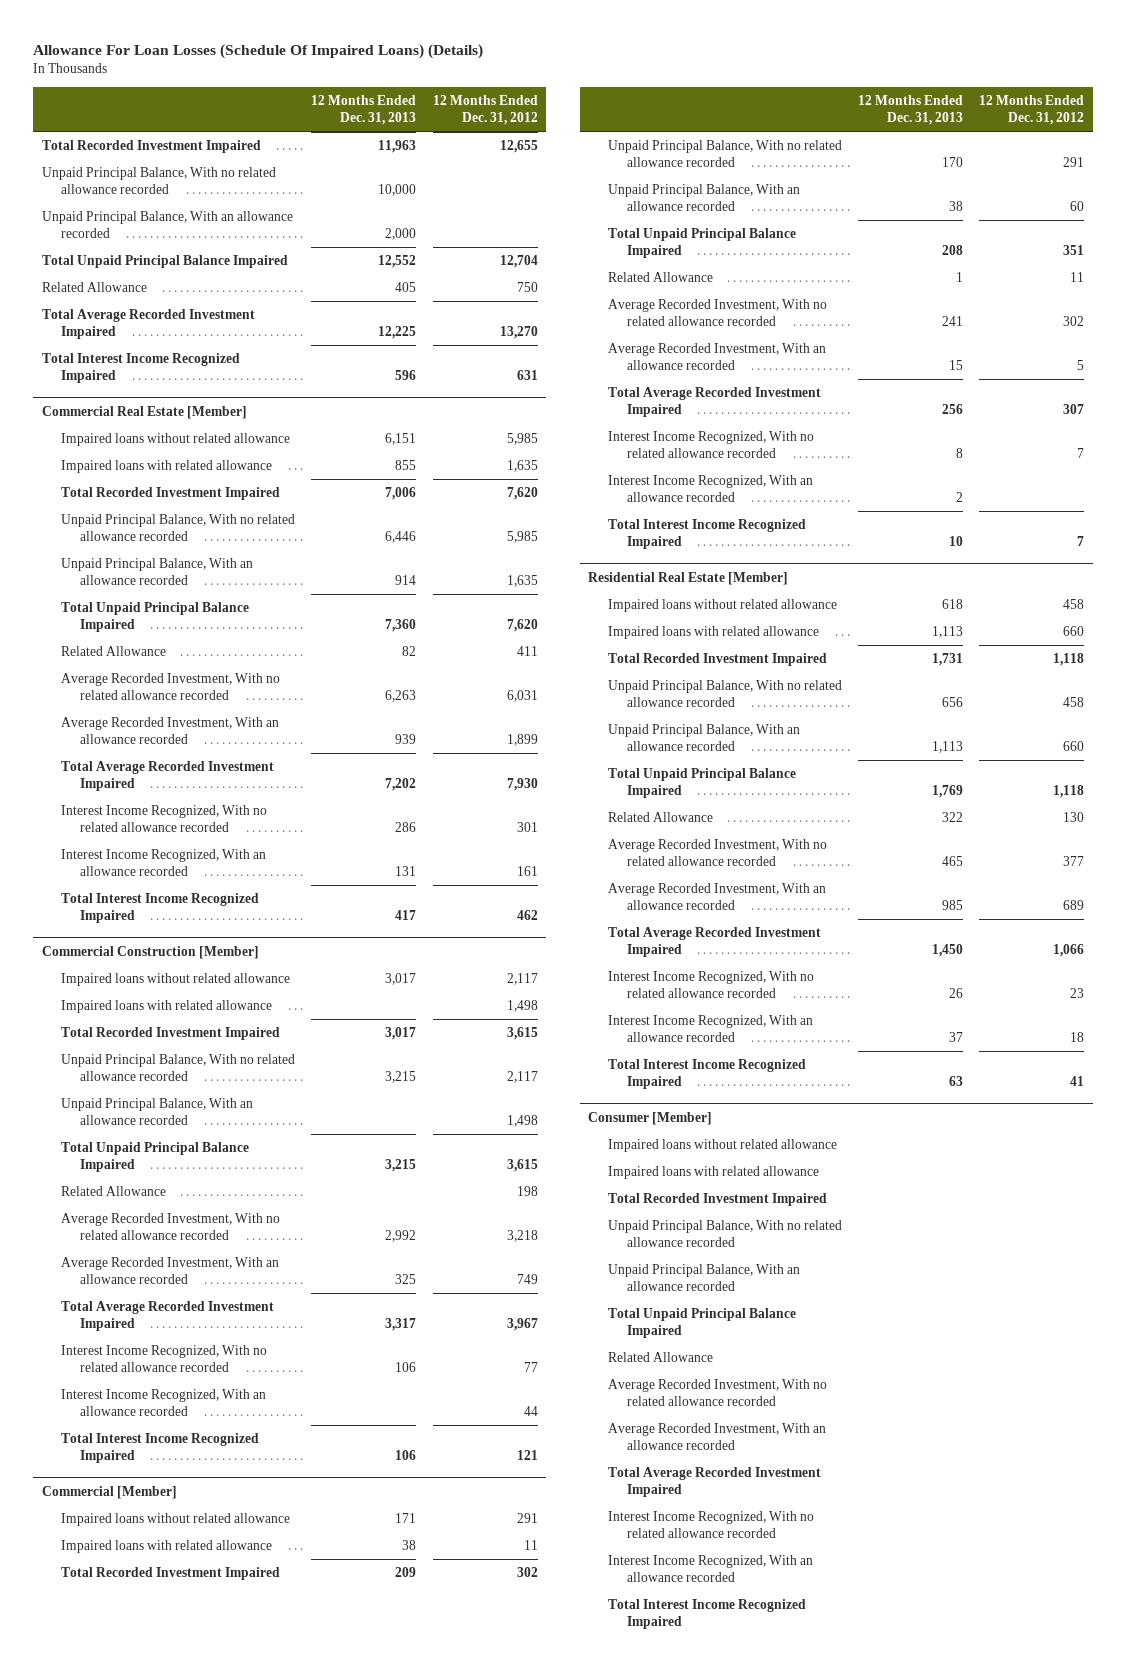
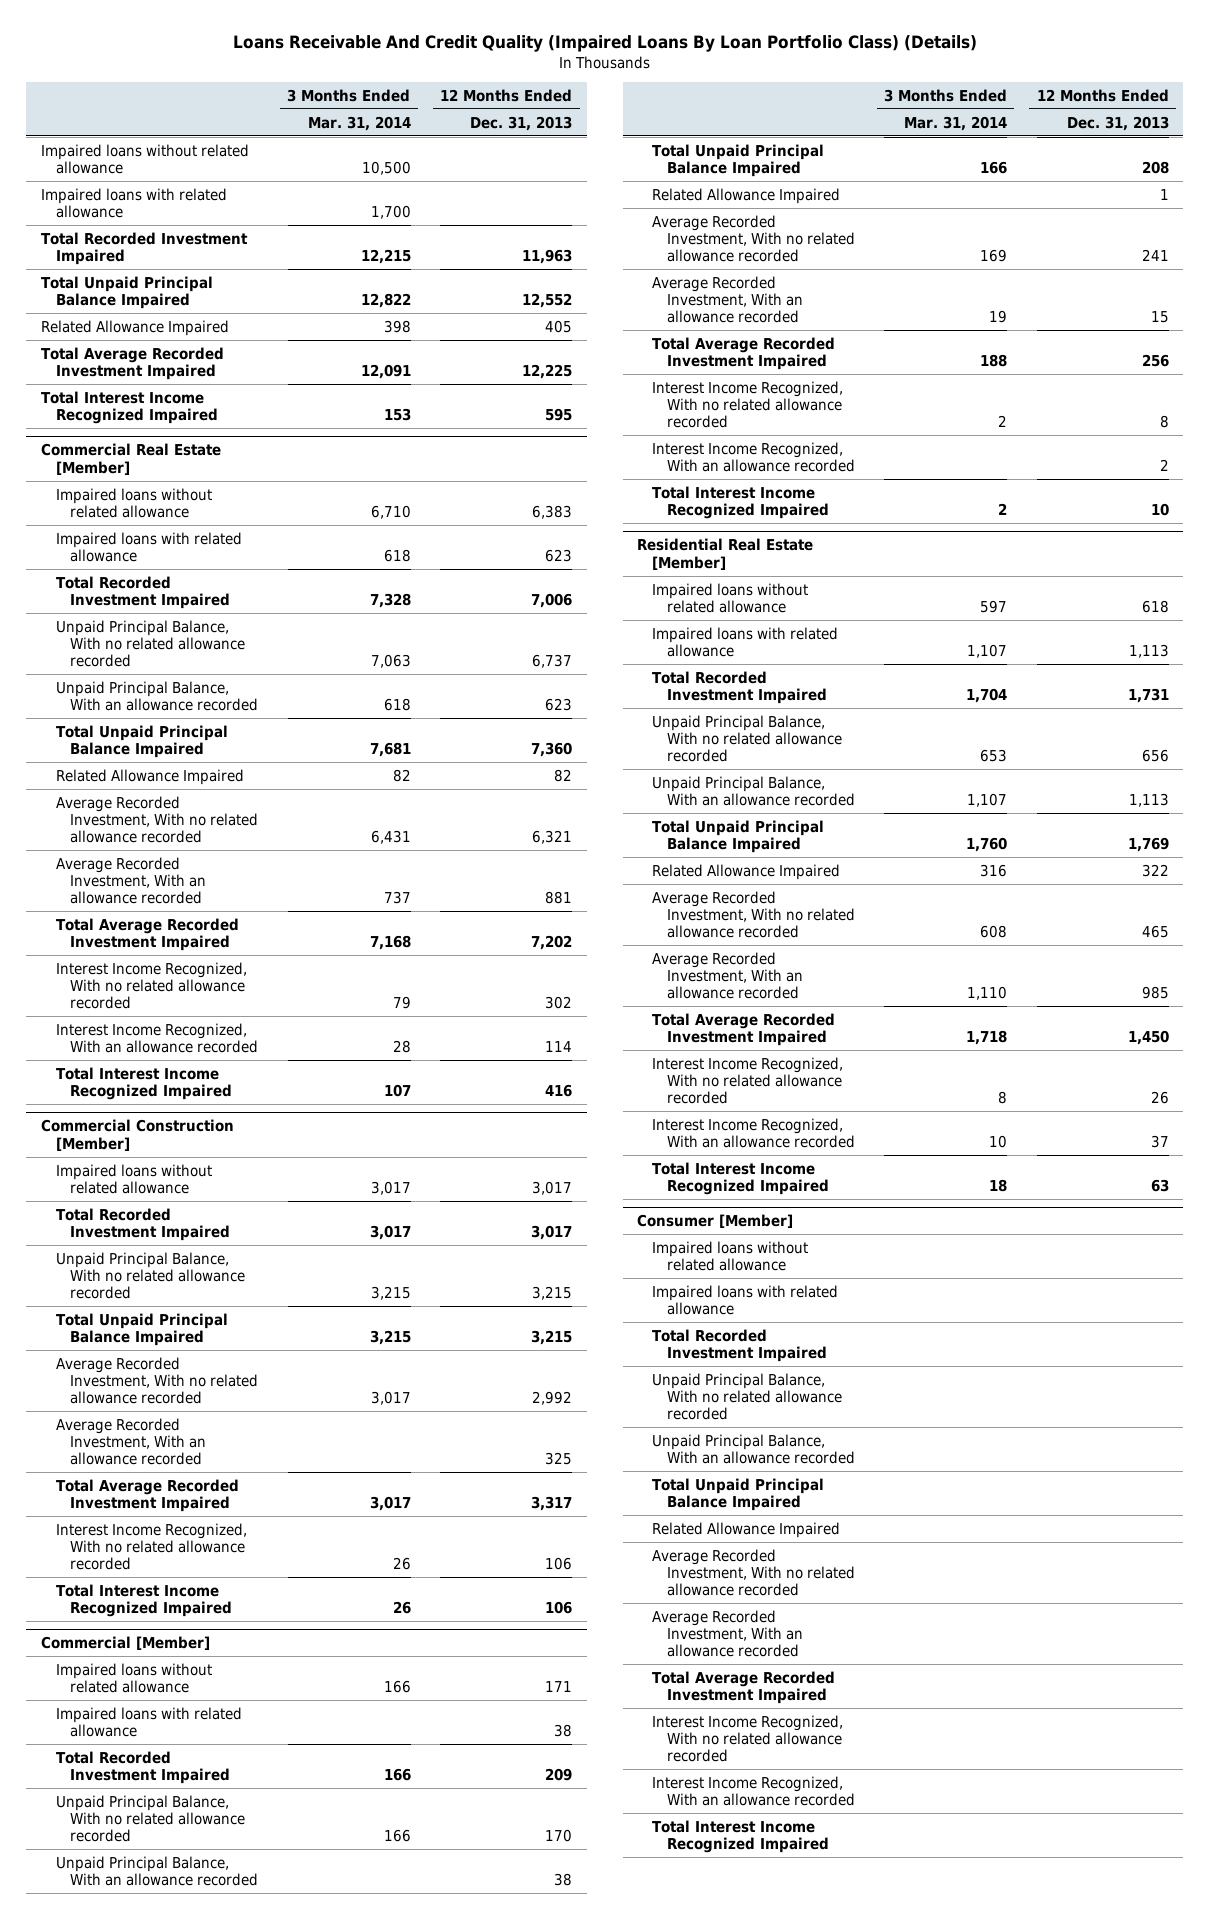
- Allowance For Loan Losses (Schedule Of Impaired Loans) (Details)
+ Loans Receivable And Credit Quality (Impaired Loans By Loan Portfolio Class) (Details)
- | 12 Months Ended Dec. 31, 2013 | 12 Months Ended Dec. 31, 2012
+ | 3 Months Ended Mar. 31, 2014 | 12 Months Ended Dec. 31, 2013
+ Impaired loans without related allowance | 10,500 |
+ Impaired loans with related allowance | 1,700 |
- Unpaid Principal Balance, With no related allowance recorded | 10,000 |
- Unpaid Principal Balance, With an allowance recorded | 2,000 |
- Related Allowance | 405 | 750
+ Related Allowance Impaired | 398 | 405
- Total Interest Income Recognized Impaired | 596 | 631
+ Total Interest Income Recognized Impaired | 153 | 595
@ Commercial Real Estate [Member]
- Impaired loans without related allowance | 6,151 | 5,985
- Impaired loans with related allowance | 855 | 1,635
+ Impaired loans without related allowance | 6,710 | 6,383
+ Impaired loans with related allowance | 618 | 623
- Unpaid Principal Balance, With no related allowance recorded | 6,446 | 5,985
- Unpaid Principal Balance, With an allowance recorded | 914 | 1,635
+ Unpaid Principal Balance, With no related allowance recorded | 7,063 | 6,737
+ Unpaid Principal Balance, With an allowance recorded | 618 | 623
- Related Allowance | 82 | 411
- Average Recorded Investment, With no related allowance recorded | 6,263 | 6,031
- Average Recorded Investment, With an allowance recorded | 939 | 1,899
+ Related Allowance Impaired | 82 | 82
+ Average Recorded Investment, With no related allowance recorded | 6,431 | 6,321
+ Average Recorded Investment, With an allowance recorded | 737 | 881
- Interest Income Recognized, With no related allowance recorded | 286 | 301
- Interest Income Recognized, With an allowance recorded | 131 | 161
- Total Interest Income Recognized Impaired | 417 | 462
+ Interest Income Recognized, With no related allowance recorded | 79 | 302
+ Interest Income Recognized, With an allowance recorded | 28 | 114
+ Total Interest Income Recognized Impaired | 107 | 416
@ Commercial Construction [Member]
- Impaired loans with related allowance | | 1,498
- Unpaid Principal Balance, With an allowance recorded | | 1,498
- Related Allowance | | 198
- Interest Income Recognized, With an allowance recorded | | 44
@ Commercial [Member]
- Related Allowance | 1 | 11
+ Related Allowance Impaired | | 1
@ Residential Real Estate [Member]
- Related Allowance | 322 | 130
+ Related Allowance Impaired | 316 | 322
@ Consumer [Member]
- Related Allowance
+ Related Allowance Impaired

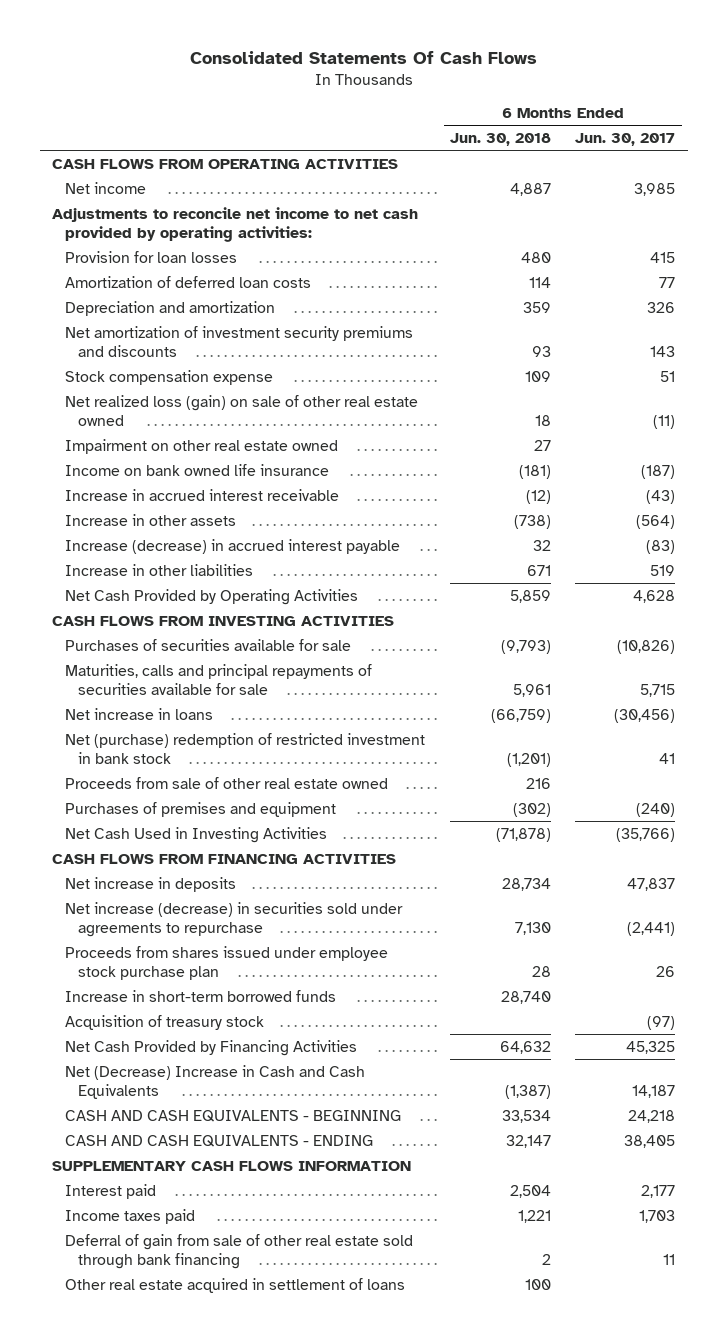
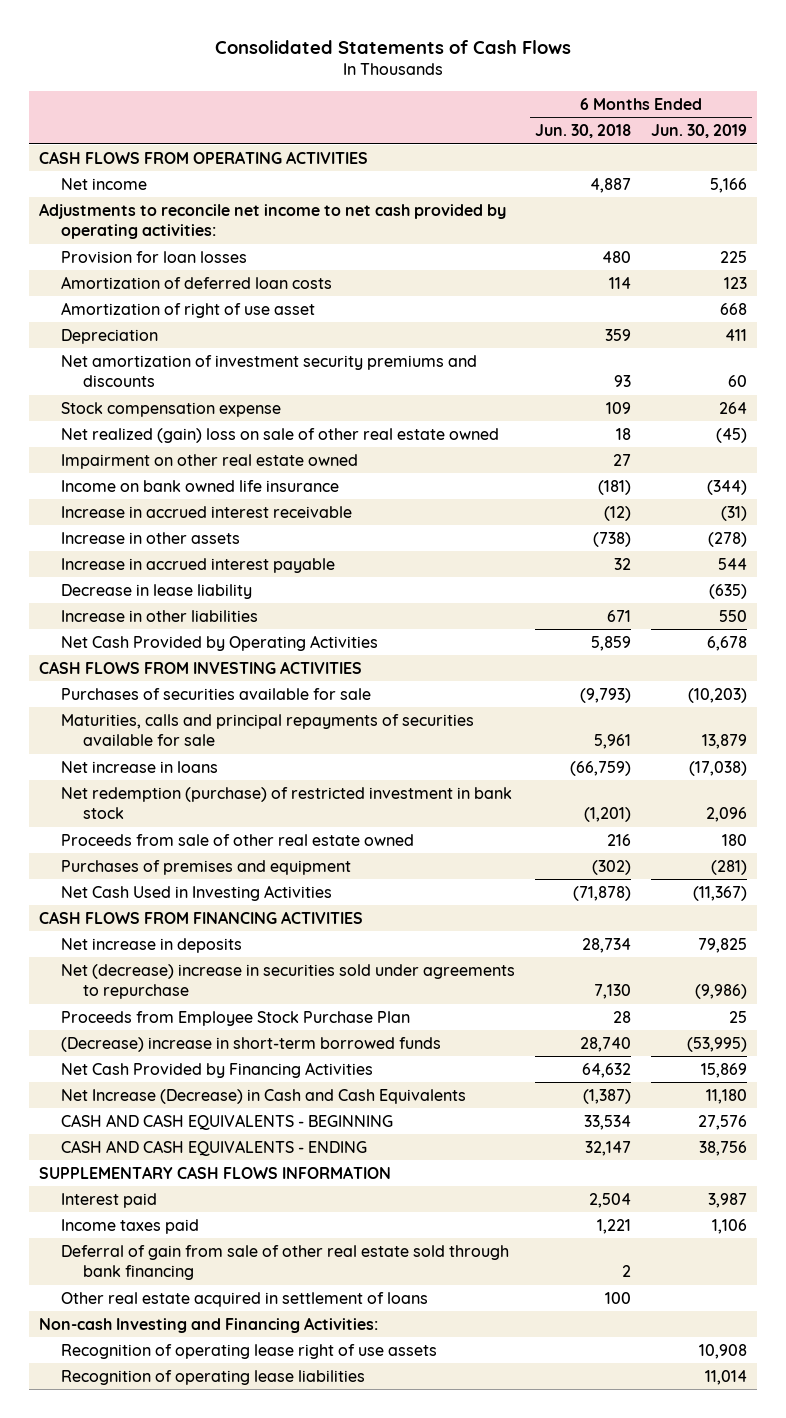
- Consolidated Statements Of Cash Flows
+ Consolidated Statements of Cash Flows
- | 6 Months Ended Jun. 30, 2018 | 6 Months Ended Jun. 30, 2017
+ | 6 Months Ended Jun. 30, 2018 | 6 Months Ended Jun. 30, 2019
- Depreciation and amortization | 359 | 326
+ Amortization of right of use asset | | 668
+ Depreciation | 359 | 411
- Net realized loss (gain) on sale of other real estate owned | 18 | (11)
+ Net realized (gain) loss on sale of other real estate owned | 18 | (45)
- Increase (decrease) in accrued interest payable | 32 | (83)
+ Increase in accrued interest payable | 32 | 544
+ Decrease in lease liability | | (635)
- Net (purchase) redemption of restricted investment in bank stock | (1,201) | 41
+ Net redemption (purchase) of restricted investment in bank stock | (1,201) | 2,096
- Net increase (decrease) in securities sold under agreements to repurchase | 7,130 | (2,441)
- Proceeds from shares issued under employee stock purchase plan | 28 | 26
- Increase in short-term borrowed funds | 28,740 |
- Acquisition of treasury stock | | (97)
+ Net (decrease) increase in securities sold under agreements to repurchase | 7,130 | (9,986)
+ Proceeds from Employee Stock Purchase Plan | 28 | 25
+ (Decrease) increase in short-term borrowed funds | 28,740 | (53,995)
- Net (Decrease) Increase in Cash and Cash Equivalents | (1,387) | 14,187
+ Net Increase (Decrease) in Cash and Cash Equivalents | (1,387) | 11,180
+ Non-cash Investing and Financing Activities:
+ Recognition of operating lease right of use assets | | 10,908
+ Recognition of operating lease liabilities | | 11,014

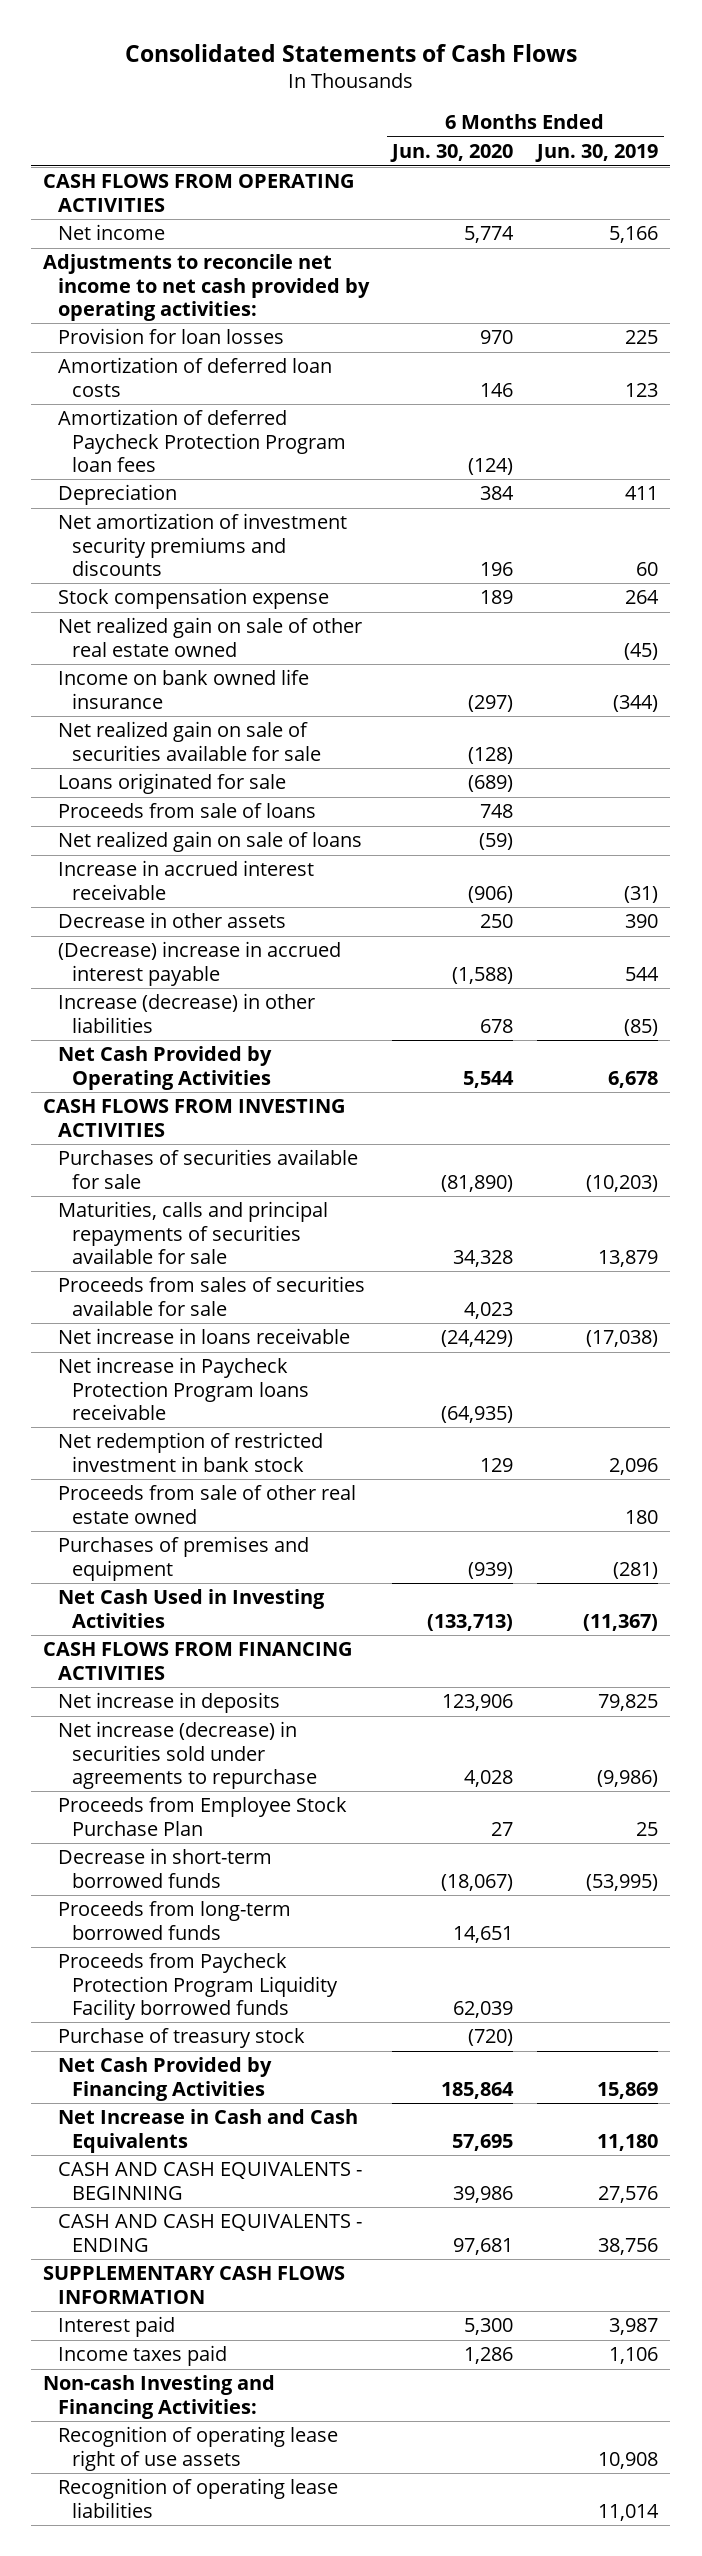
- | 6 Months Ended Jun. 30, 2018 | 6 Months Ended Jun. 30, 2019
+ | 6 Months Ended Jun. 30, 2020 | 6 Months Ended Jun. 30, 2019
- Amortization of right of use asset | | 668
+ Amortization of deferred Paycheck Protection Program loan fees | (124) |
- Net realized (gain) loss on sale of other real estate owned | 18 | (45)
- Impairment on other real estate owned | 27 |
+ Net realized gain on sale of other real estate owned | | (45)
+ Net realized gain on sale of securities available for sale | (128) |
+ Loans originated for sale | (689) |
+ Proceeds from sale of loans | 748 |
+ Net realized gain on sale of loans | (59) |
- Increase in other assets | (738) | (278)
- Increase in accrued interest payable | 32 | 544
- Decrease in lease liability | | (635)
- Increase in other liabilities | 671 | 550
+ Decrease in other assets | 250 | 390
+ (Decrease) increase in accrued interest payable | (1,588) | 544
+ Increase (decrease) in other liabilities | 678 | (85)
- Net increase in loans | (66,759) | (17,038)
- Net redemption (purchase) of restricted investment in bank stock | (1,201) | 2,096
+ Proceeds from sales of securities available for sale | 4,023 |
+ Net increase in loans receivable | (24,429) | (17,038)
+ Net increase in Paycheck Protection Program loans receivable | (64,935) |
+ Net redemption of restricted investment in bank stock | 129 | 2,096
- Net (decrease) increase in securities sold under agreements to repurchase | 7,130 | (9,986)
+ Net increase (decrease) in securities sold under agreements to repurchase | 4,028 | (9,986)
- (Decrease) increase in short-term borrowed funds | 28,740 | (53,995)
+ Decrease in short-term borrowed funds | (18,067) | (53,995)
+ Proceeds from long-term borrowed funds | 14,651 |
+ Proceeds from Paycheck Protection Program Liquidity Facility borrowed funds | 62,039 |
+ Purchase of treasury stock | (720) |
- Net Increase (Decrease) in Cash and Cash Equivalents | (1,387) | 11,180
+ Net Increase in Cash and Cash Equivalents | 57,695 | 11,180
- Deferral of gain from sale of other real estate sold through bank financing | 2 |
- Other real estate acquired in settlement of loans | 100 |

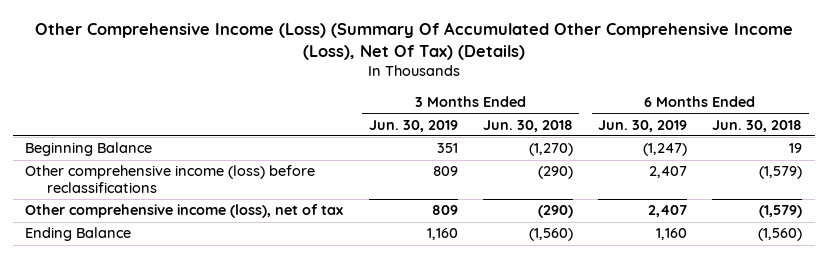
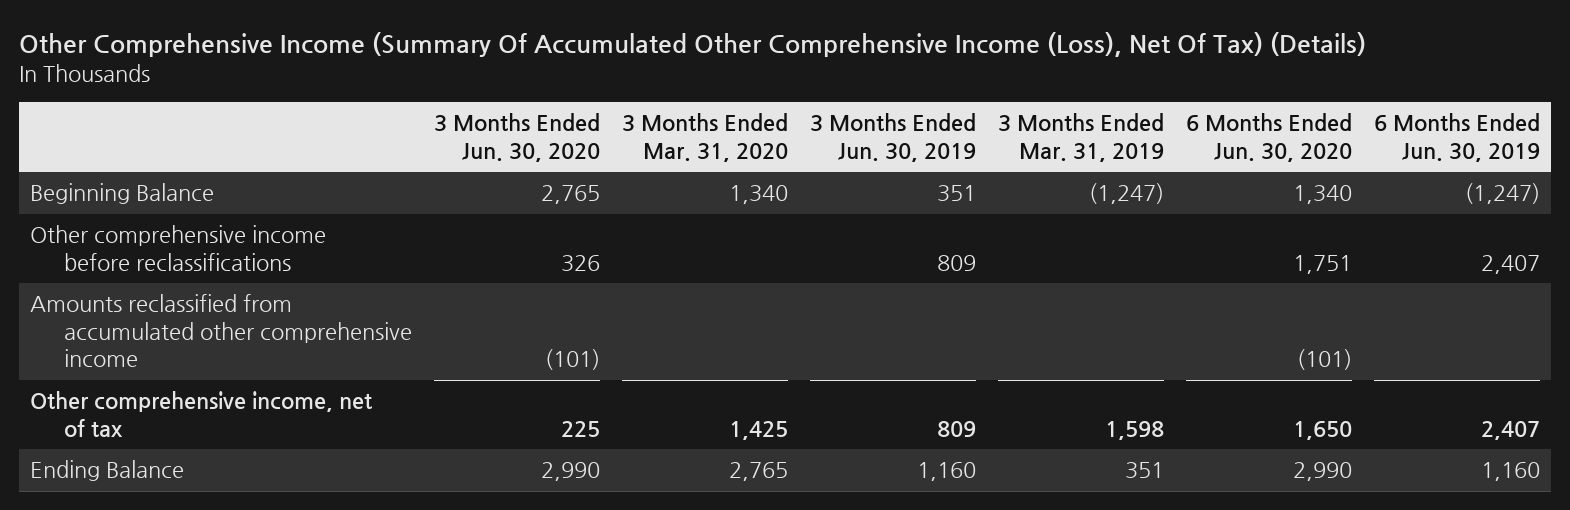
- Other Comprehensive Income (Loss) (Summary Of Accumulated Other Comprehensive Income (Loss), Net Of Tax) (Details)
+ Other Comprehensive Income (Summary Of Accumulated Other Comprehensive Income (Loss), Net Of Tax) (Details)
- | 3 Months Ended Jun. 30, 2019 | 3 Months Ended Jun. 30, 2018 | 6 Months Ended Jun. 30, 2019 | 6 Months Ended Jun. 30, 2018
+ | 3 Months Ended Jun. 30, 2020 | 3 Months Ended Mar. 31, 2020 | 3 Months Ended Jun. 30, 2019 | 3 Months Ended Mar. 31, 2019 | 6 Months Ended Jun. 30, 2020 | 6 Months Ended Jun. 30, 2019
- Other comprehensive income (loss) before reclassifications | 809 | (290) | 2,407 | (1,579)
- Other comprehensive income (loss), net of tax | 809 | (290) | 2,407 | (1,579)
+ Other comprehensive income before reclassifications | 326 | | 809 | | 1,751 | 2,407
+ Amounts reclassified from accumulated other comprehensive income | (101) | | | | (101) |
+ Other comprehensive income, net of tax | 225 | 1,425 | 809 | 1,598 | 1,650 | 2,407

